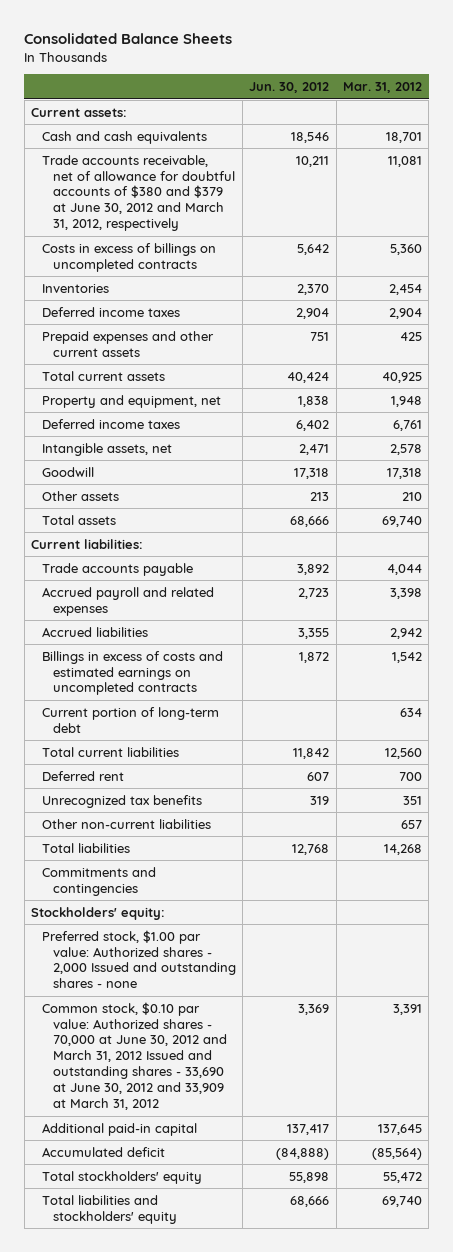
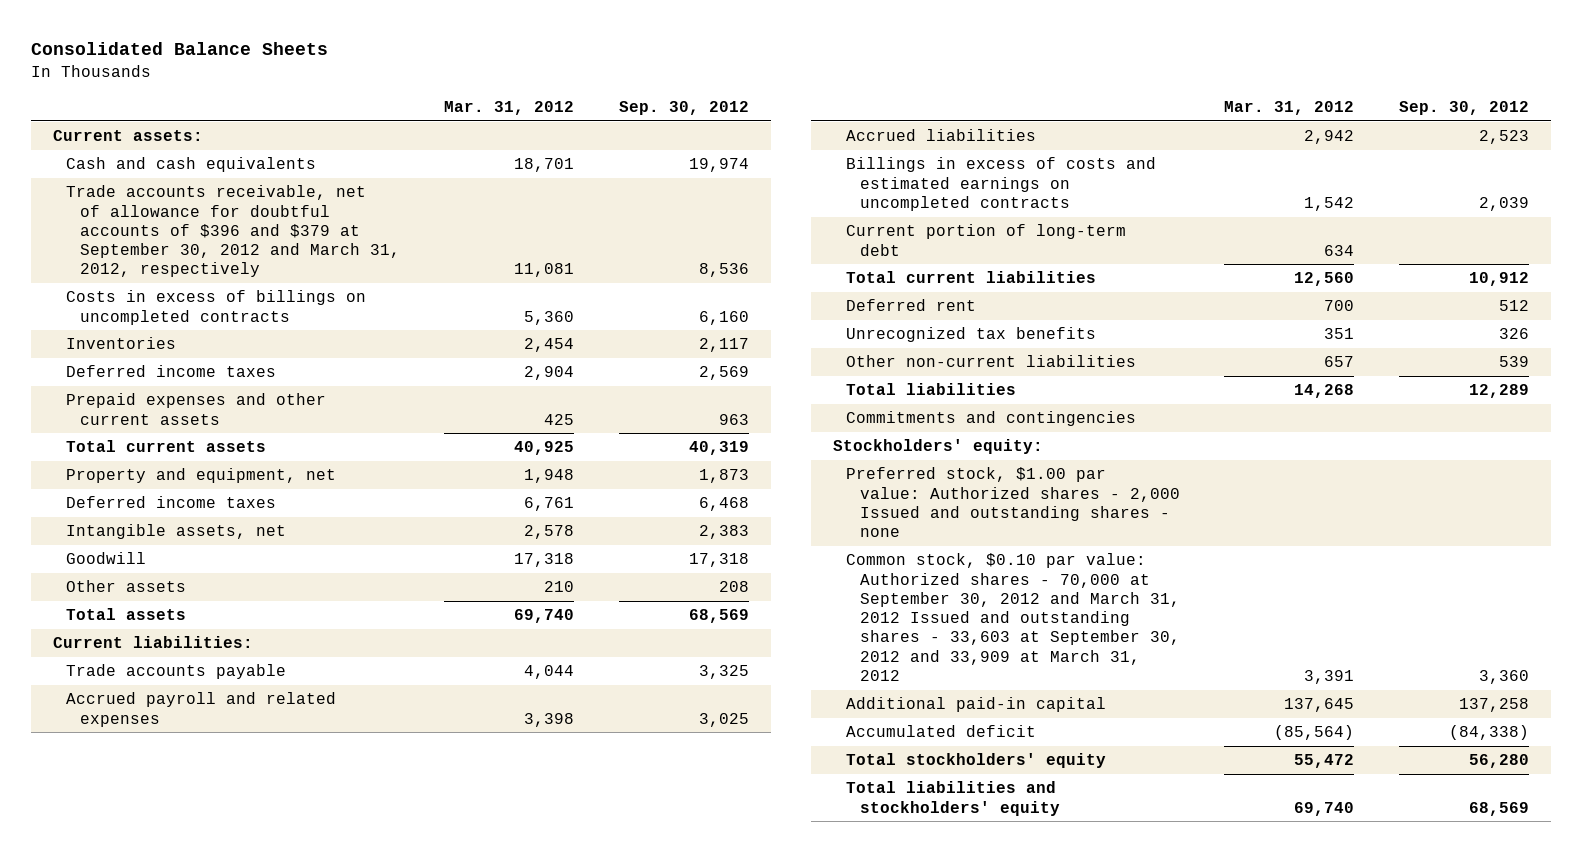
- | Jun. 30, 2012 | Mar. 31, 2012
+ | Mar. 31, 2012 | Sep. 30, 2012
- Trade accounts receivable, net of allowance for doubtful accounts of $380 and $379 at June 30, 2012 and March 31, 2012, respectively | 10,211 | 11,081
+ Trade accounts receivable, net of allowance for doubtful accounts of $396 and $379 at September 30, 2012 and March 31, 2012, respectively | 11,081 | 8,536
- Common stock, $0.10 par value: Authorized shares - 70,000 at June 30, 2012 and March 31, 2012 Issued and outstanding shares - 33,690 at June 30, 2012 and 33,909 at March 31, 2012 | 3,369 | 3,391
+ Common stock, $0.10 par value: Authorized shares - 70,000 at September 30, 2012 and March 31, 2012 Issued and outstanding shares - 33,603 at September 30, 2012 and 33,909 at March 31, 2012 | 3,391 | 3,360

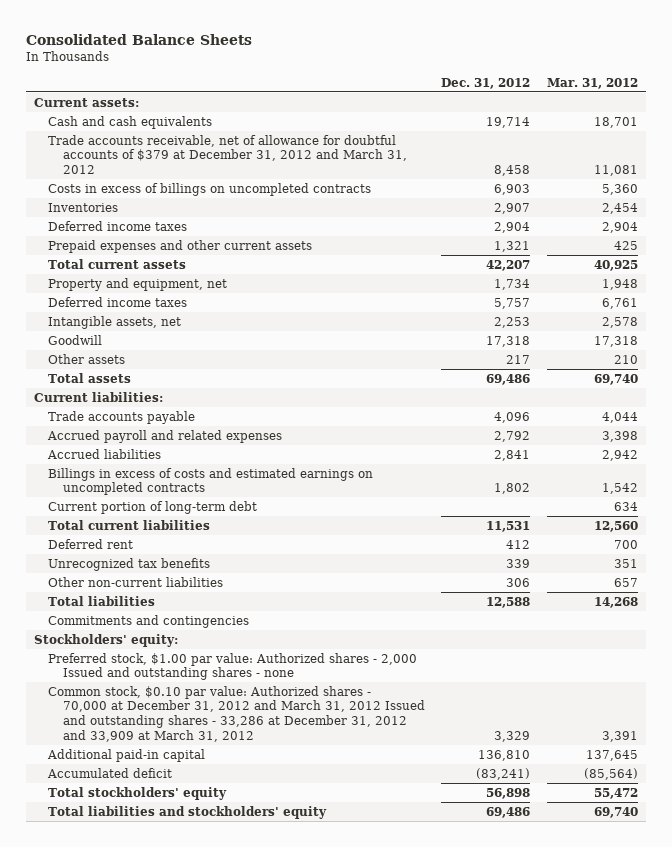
- | Mar. 31, 2012 | Sep. 30, 2012
+ | Dec. 31, 2012 | Mar. 31, 2012
- Trade accounts receivable, net of allowance for doubtful accounts of $396 and $379 at September 30, 2012 and March 31, 2012, respectively | 11,081 | 8,536
+ Trade accounts receivable, net of allowance for doubtful accounts of $379 at December 31, 2012 and March 31, 2012 | 8,458 | 11,081
- Common stock, $0.10 par value: Authorized shares - 70,000 at September 30, 2012 and March 31, 2012 Issued and outstanding shares - 33,603 at September 30, 2012 and 33,909 at March 31, 2012 | 3,391 | 3,360
+ Common stock, $0.10 par value: Authorized shares - 70,000 at December 31, 2012 and March 31, 2012 Issued and outstanding shares - 33,286 at December 31, 2012 and 33,909 at March 31, 2012 | 3,329 | 3,391

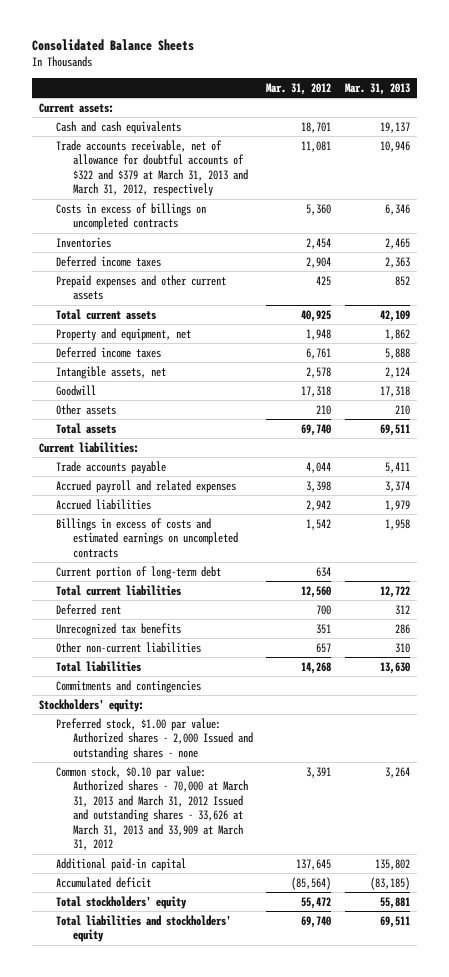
- | Dec. 31, 2012 | Mar. 31, 2012
+ | Mar. 31, 2012 | Mar. 31, 2013
- Trade accounts receivable, net of allowance for doubtful accounts of $379 at December 31, 2012 and March 31, 2012 | 8,458 | 11,081
+ Trade accounts receivable, net of allowance for doubtful accounts of $322 and $379 at March 31, 2013 and March 31, 2012, respectively | 11,081 | 10,946
- Common stock, $0.10 par value: Authorized shares - 70,000 at December 31, 2012 and March 31, 2012 Issued and outstanding shares - 33,286 at December 31, 2012 and 33,909 at March 31, 2012 | 3,329 | 3,391
+ Common stock, $0.10 par value: Authorized shares - 70,000 at March 31, 2013 and March 31, 2012 Issued and outstanding shares - 33,626 at March 31, 2013 and 33,909 at March 31, 2012 | 3,391 | 3,264

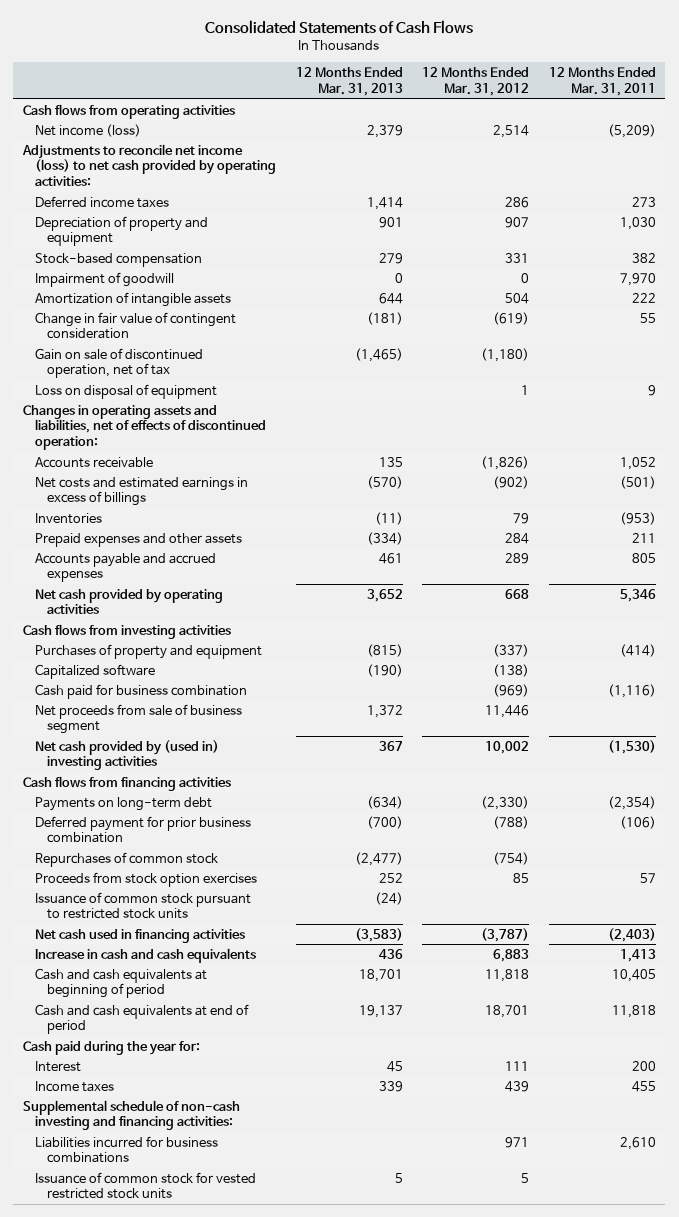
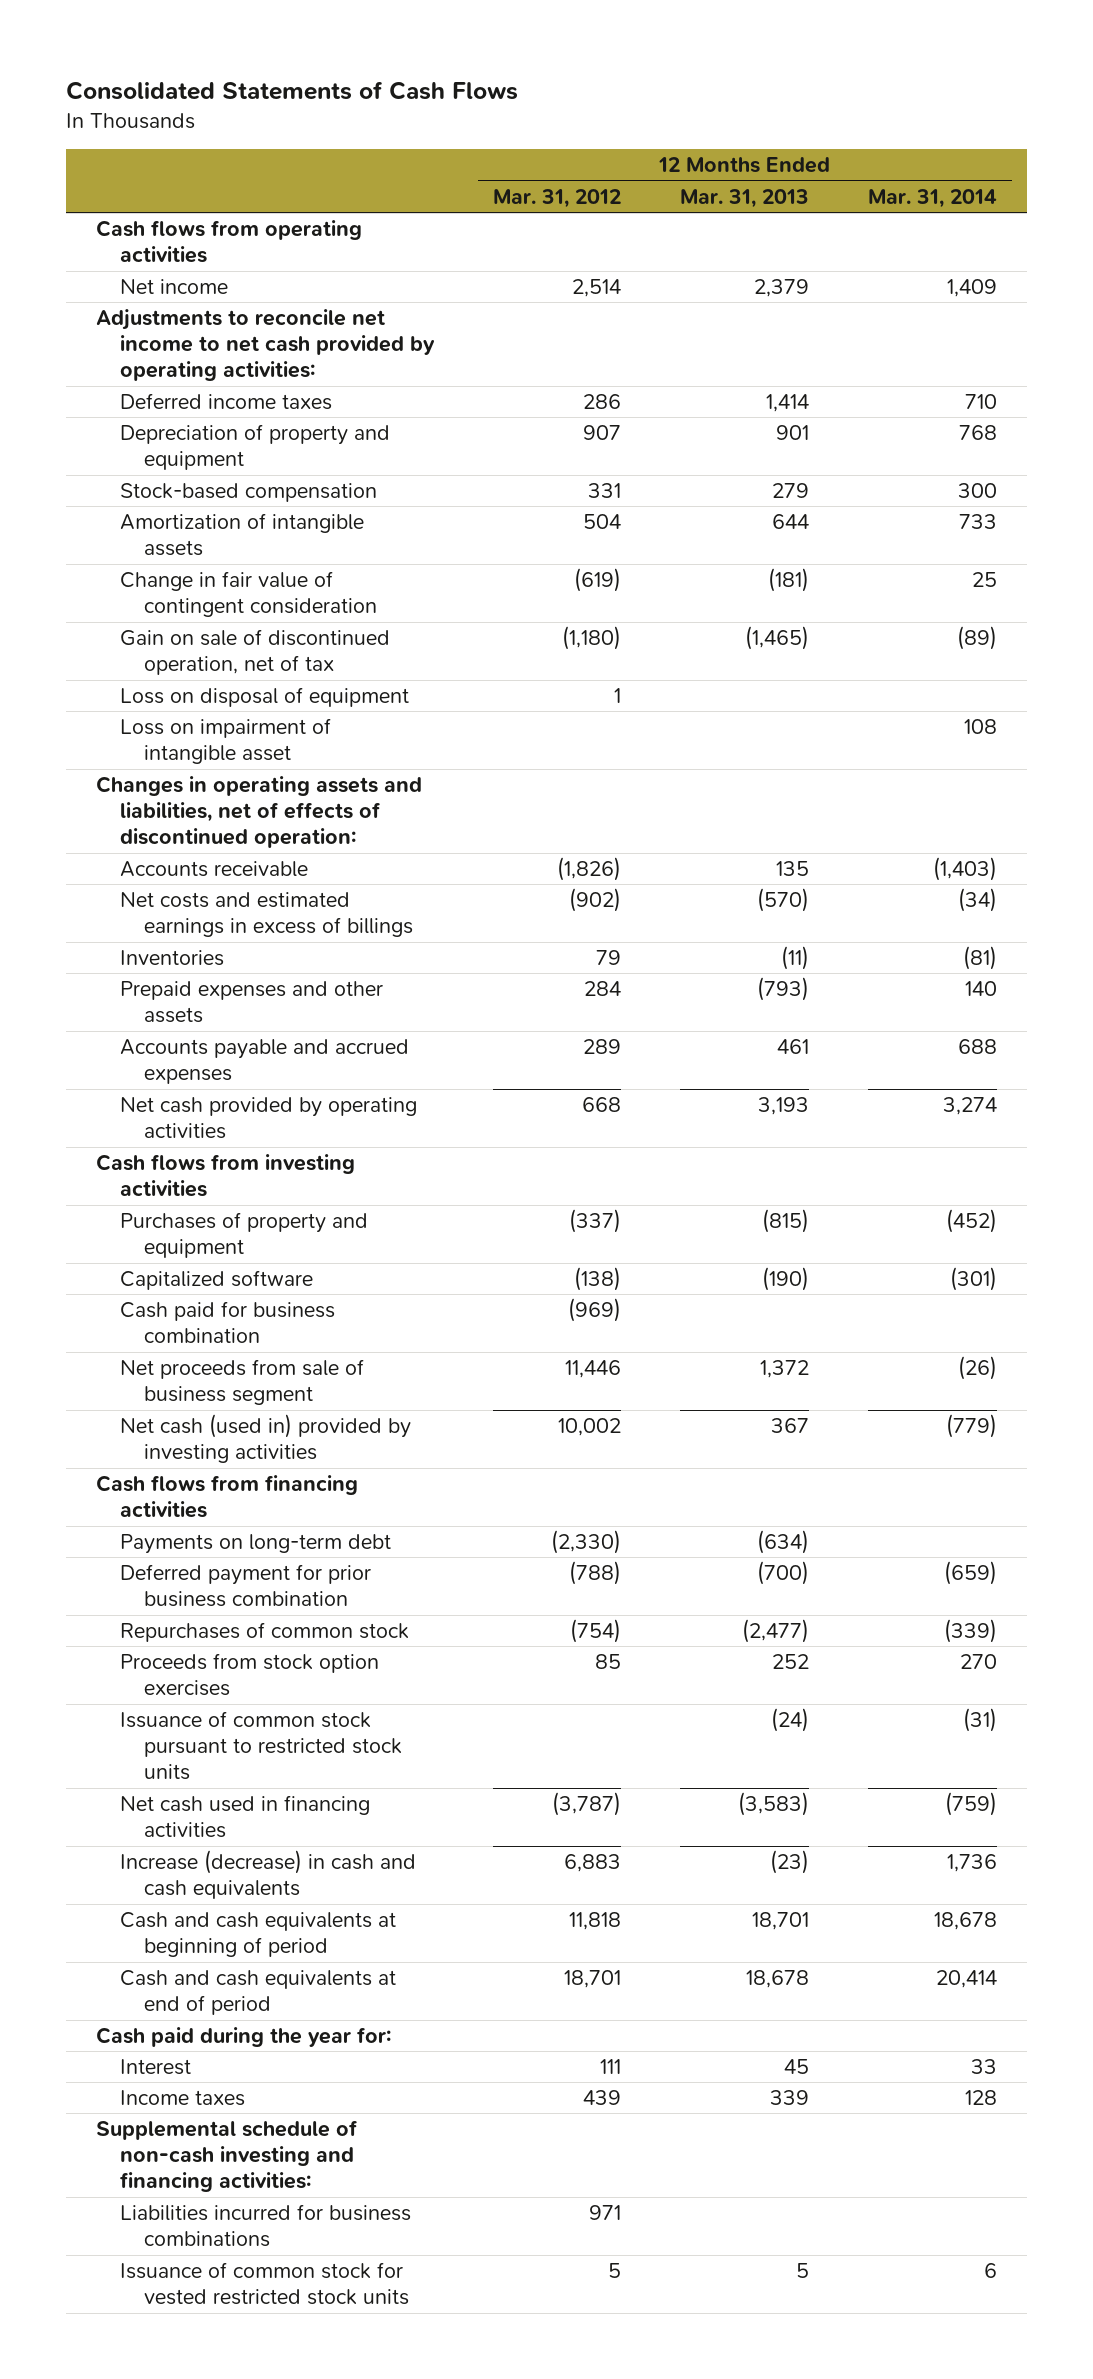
- | 12 Months Ended Mar. 31, 2013 | 12 Months Ended Mar. 31, 2012 | 12 Months Ended Mar. 31, 2011
+ | 12 Months Ended Mar. 31, 2012 | 12 Months Ended Mar. 31, 2013 | 12 Months Ended Mar. 31, 2014
- Net income (loss) | 2,379 | 2,514 | (5,209)
- Adjustments to reconcile net income (loss) to net cash provided by operating activities:
+ Net income | 2,514 | 2,379 | 1,409
+ Adjustments to reconcile net income to net cash provided by operating activities:
- Impairment of goodwill | 0 | 0 | 7,970
+ Loss on impairment of intangible asset | | | 108
- Prepaid expenses and other assets | (334) | 284 | 211
+ Prepaid expenses and other assets | 284 | (793) | 140
- Net cash provided by operating activities | 3,652 | 668 | 5,346
+ Net cash provided by operating activities | 668 | 3,193 | 3,274
- Net cash provided by (used in) investing activities | 367 | 10,002 | (1,530)
+ Net cash (used in) provided by investing activities | 10,002 | 367 | (779)
- Increase in cash and cash equivalents | 436 | 6,883 | 1,413
+ Increase (decrease) in cash and cash equivalents | 6,883 | (23) | 1,736
- Cash and cash equivalents at end of period | 19,137 | 18,701 | 11,818
+ Cash and cash equivalents at end of period | 18,701 | 18,678 | 20,414

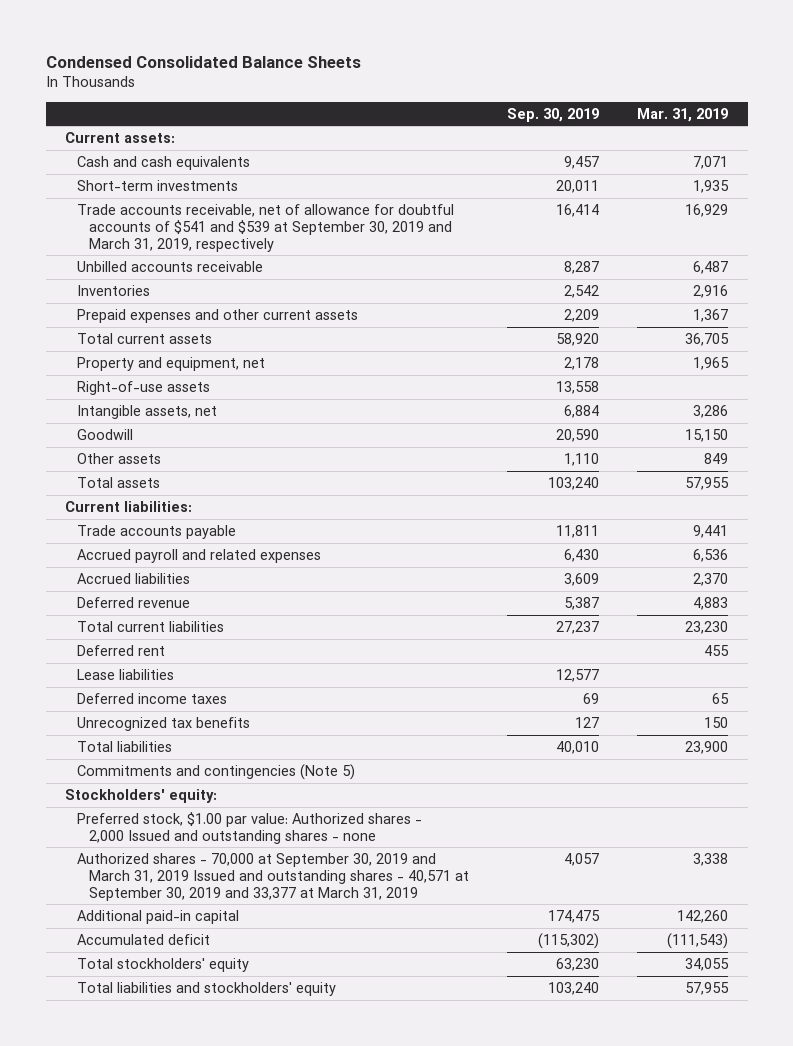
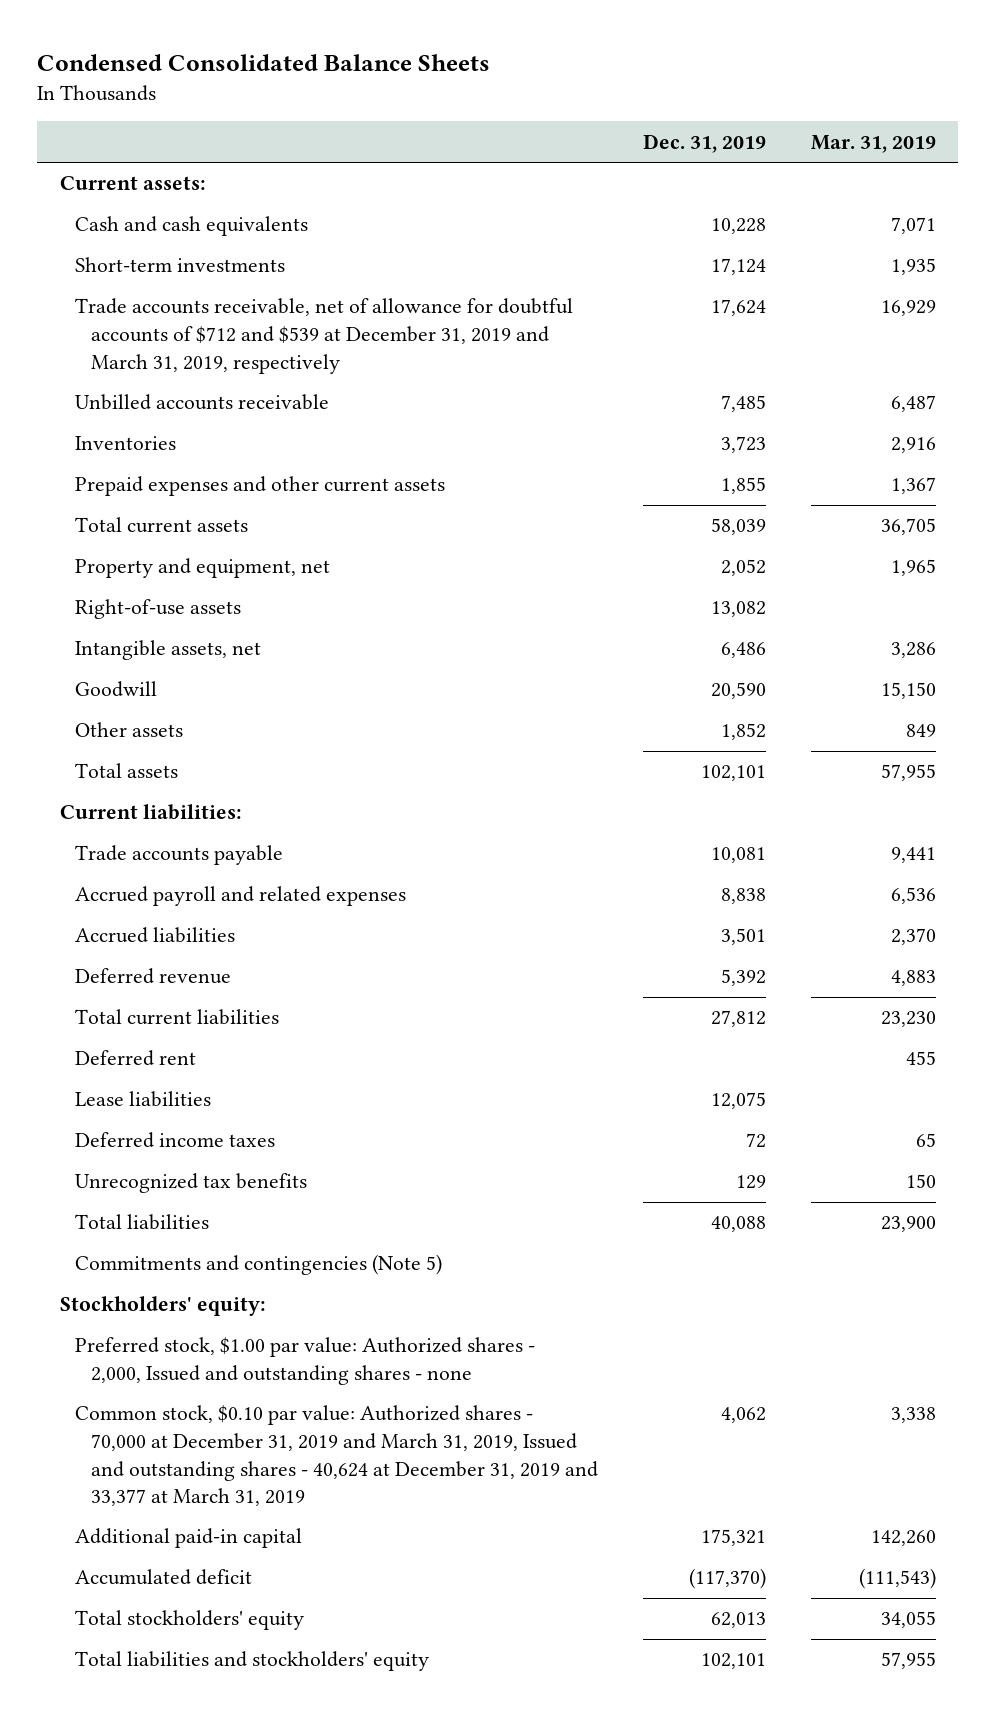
- | Sep. 30, 2019 | Mar. 31, 2019
+ | Dec. 31, 2019 | Mar. 31, 2019
- Trade accounts receivable, net of allowance for doubtful accounts of $541 and $539 at September 30, 2019 and March 31, 2019, respectively | 16,414 | 16,929
+ Trade accounts receivable, net of allowance for doubtful accounts of $712 and $539 at December 31, 2019 and March 31, 2019, respectively | 17,624 | 16,929
- Preferred stock, $1.00 par value: Authorized shares - 2,000 Issued and outstanding shares - none
- Authorized shares - 70,000 at September 30, 2019 and March 31, 2019 Issued and outstanding shares - 40,571 at September 30, 2019 and 33,377 at March 31, 2019 | 4,057 | 3,338
+ Preferred stock, $1.00 par value: Authorized shares - 2,000, Issued and outstanding shares - none
+ Common stock, $0.10 par value: Authorized shares - 70,000 at December 31, 2019 and March 31, 2019, Issued and outstanding shares - 40,624 at December 31, 2019 and 33,377 at March 31, 2019 | 4,062 | 3,338

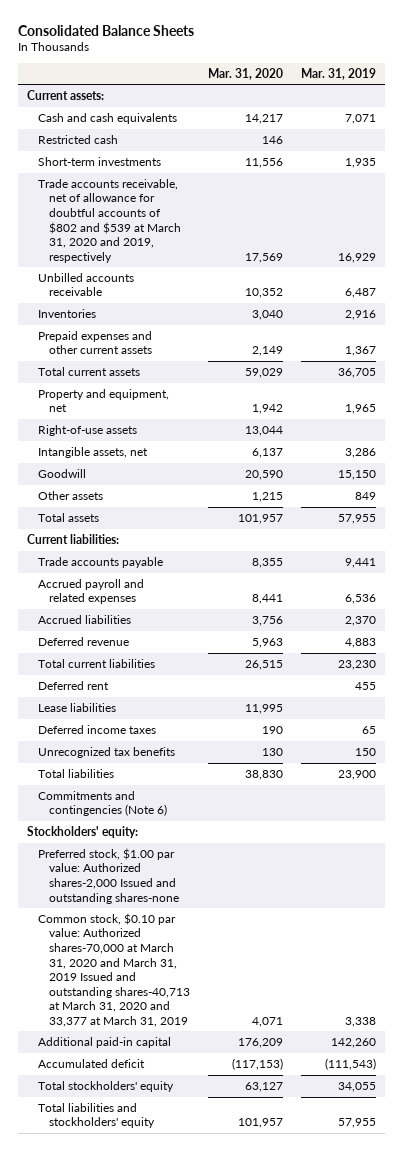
- Condensed Consolidated Balance Sheets
+ Consolidated Balance Sheets
- | Dec. 31, 2019 | Mar. 31, 2019
+ | Mar. 31, 2020 | Mar. 31, 2019
+ Restricted cash | 146 |
- Trade accounts receivable, net of allowance for doubtful accounts of $712 and $539 at December 31, 2019 and March 31, 2019, respectively | 17,624 | 16,929
+ Trade accounts receivable, net of allowance for doubtful accounts of $802 and $539 at March 31, 2020 and 2019, respectively | 17,569 | 16,929
- Commitments and contingencies (Note 5)
+ Commitments and contingencies (Note 6)
- Preferred stock, $1.00 par value: Authorized shares - 2,000, Issued and outstanding shares - none
- Common stock, $0.10 par value: Authorized shares - 70,000 at December 31, 2019 and March 31, 2019, Issued and outstanding shares - 40,624 at December 31, 2019 and 33,377 at March 31, 2019 | 4,062 | 3,338
+ Preferred stock, $1.00 par value: Authorized shares-2,000 Issued and outstanding shares-none
+ Common stock, $0.10 par value: Authorized shares-70,000 at March 31, 2020 and March 31, 2019 Issued and outstanding shares-40,713 at March 31, 2020 and 33,377 at March 31, 2019 | 4,071 | 3,338

